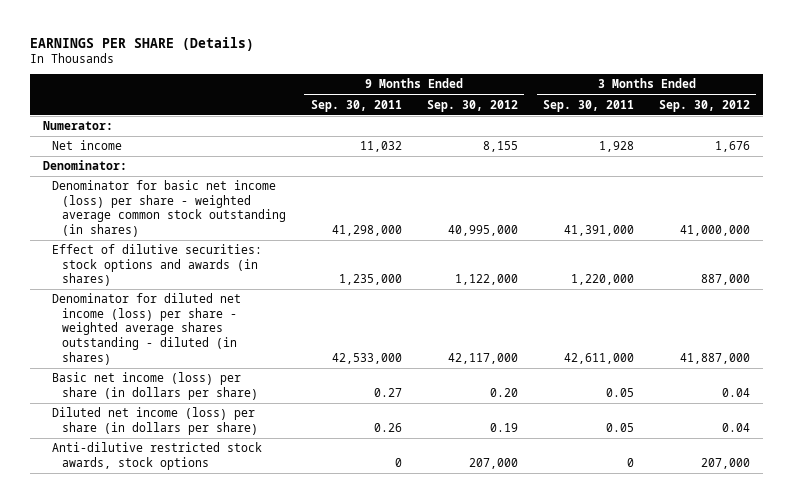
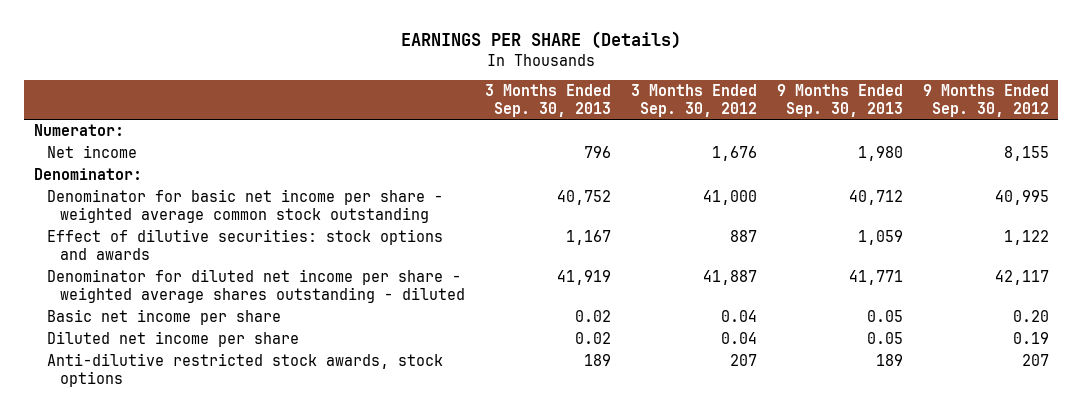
- | 9 Months Ended Sep. 30, 2011 | 9 Months Ended Sep. 30, 2012 | 3 Months Ended Sep. 30, 2011 | 3 Months Ended Sep. 30, 2012
+ | 3 Months Ended Sep. 30, 2013 | 3 Months Ended Sep. 30, 2012 | 9 Months Ended Sep. 30, 2013 | 9 Months Ended Sep. 30, 2012
- Denominator for basic net income (loss) per share - weighted average common stock outstanding (in shares) | 41,298,000 | 40,995,000 | 41,391,000 | 41,000,000
- Effect of dilutive securities: stock options and awards (in shares) | 1,235,000 | 1,122,000 | 1,220,000 | 887,000
- Denominator for diluted net income (loss) per share - weighted average shares outstanding - diluted (in shares) | 42,533,000 | 42,117,000 | 42,611,000 | 41,887,000
- Basic net income (loss) per share (in dollars per share) | 0.27 | 0.20 | 0.05 | 0.04
- Diluted net income (loss) per share (in dollars per share) | 0.26 | 0.19 | 0.05 | 0.04
- Anti-dilutive restricted stock awards, stock options | 0 | 207,000 | 0 | 207,000
+ Denominator for basic net income per share - weighted average common stock outstanding | 40,752 | 41,000 | 40,712 | 40,995
+ Effect of dilutive securities: stock options and awards | 1,167 | 887 | 1,059 | 1,122
+ Denominator for diluted net income per share - weighted average shares outstanding - diluted | 41,919 | 41,887 | 41,771 | 42,117
+ Basic net income per share | 0.02 | 0.04 | 0.05 | 0.20
+ Diluted net income per share | 0.02 | 0.04 | 0.05 | 0.19
+ Anti-dilutive restricted stock awards, stock options | 189 | 207 | 189 | 207

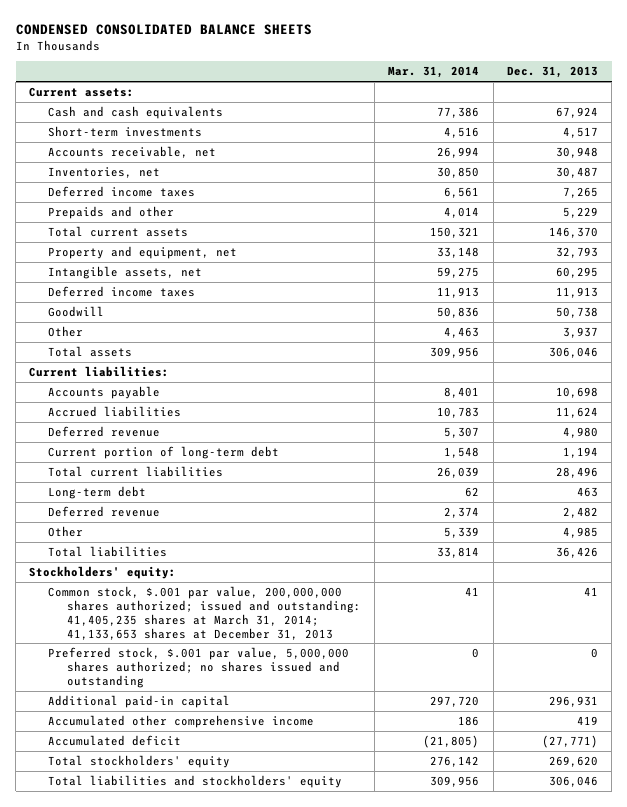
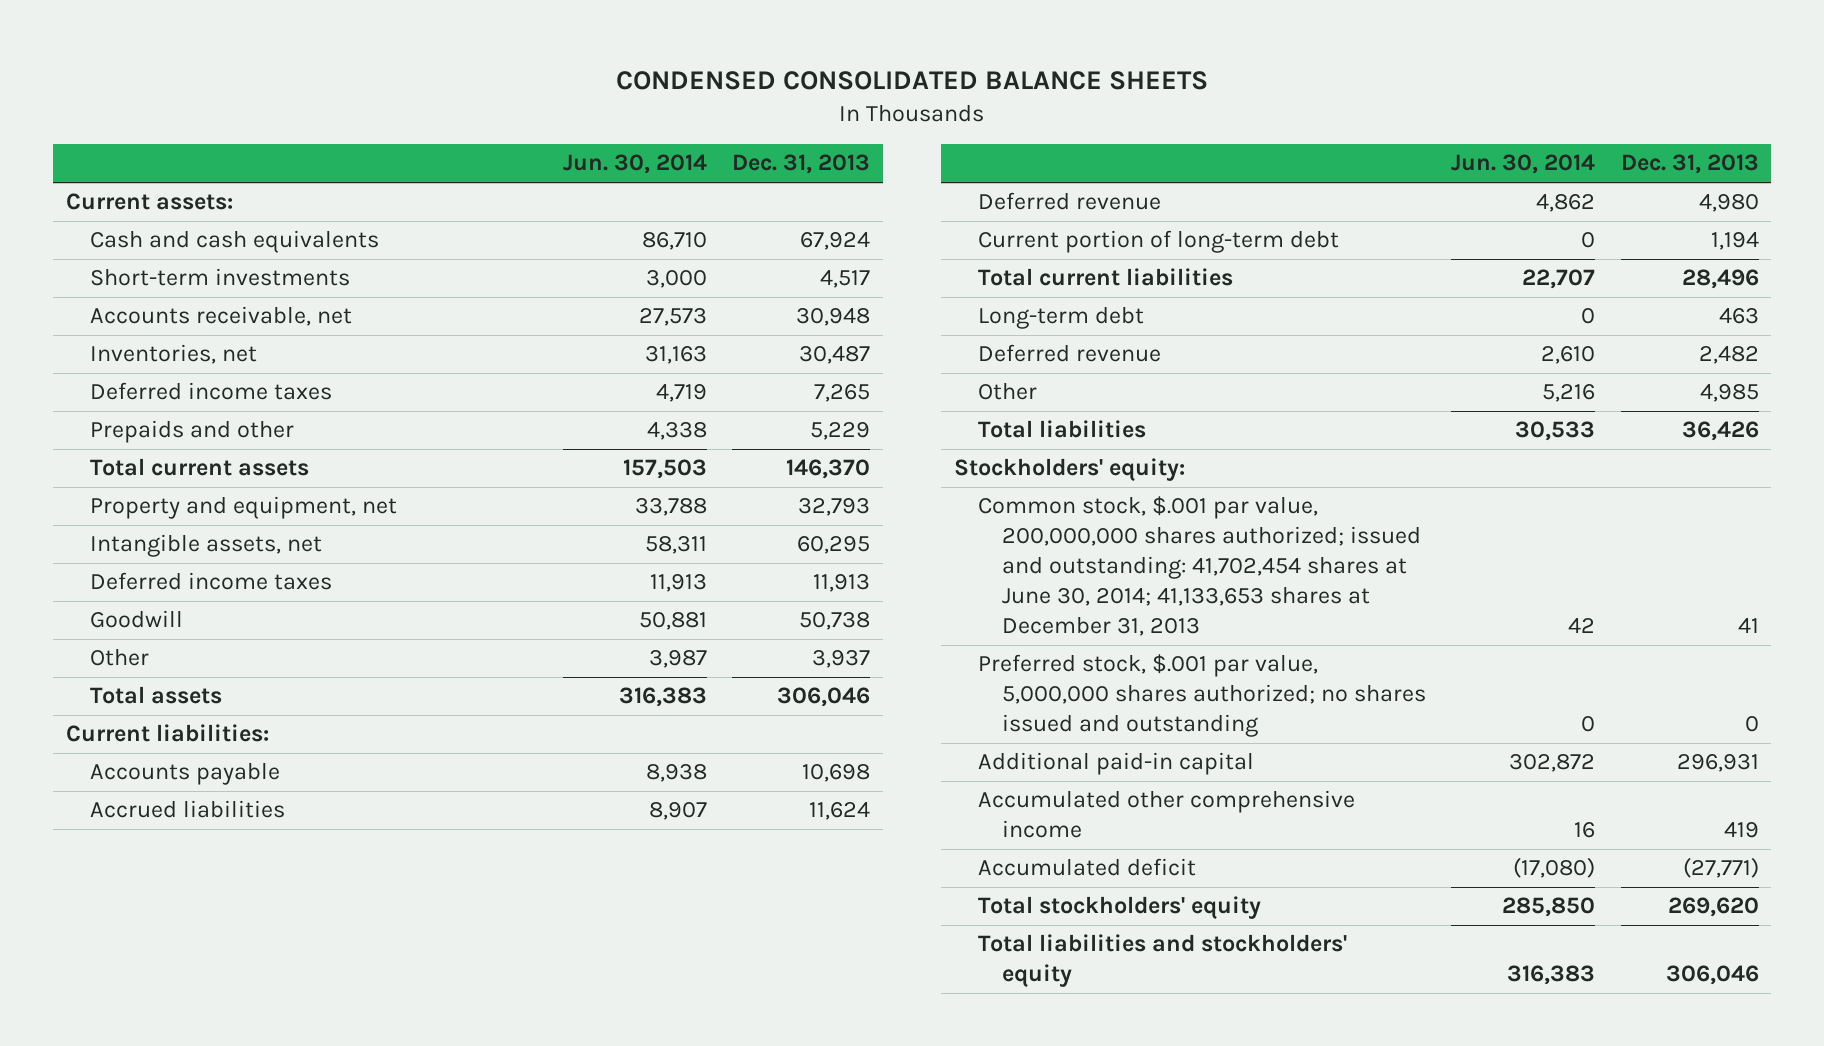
- | Mar. 31, 2014 | Dec. 31, 2013
+ | Jun. 30, 2014 | Dec. 31, 2013
- Common stock, $.001 par value, 200,000,000 shares authorized; issued and outstanding: 41,405,235 shares at March 31, 2014; 41,133,653 shares at December 31, 2013 | 41 | 41
+ Common stock, $.001 par value, 200,000,000 shares authorized; issued and outstanding: 41,702,454 shares at June 30, 2014; 41,133,653 shares at December 31, 2013 | 42 | 41

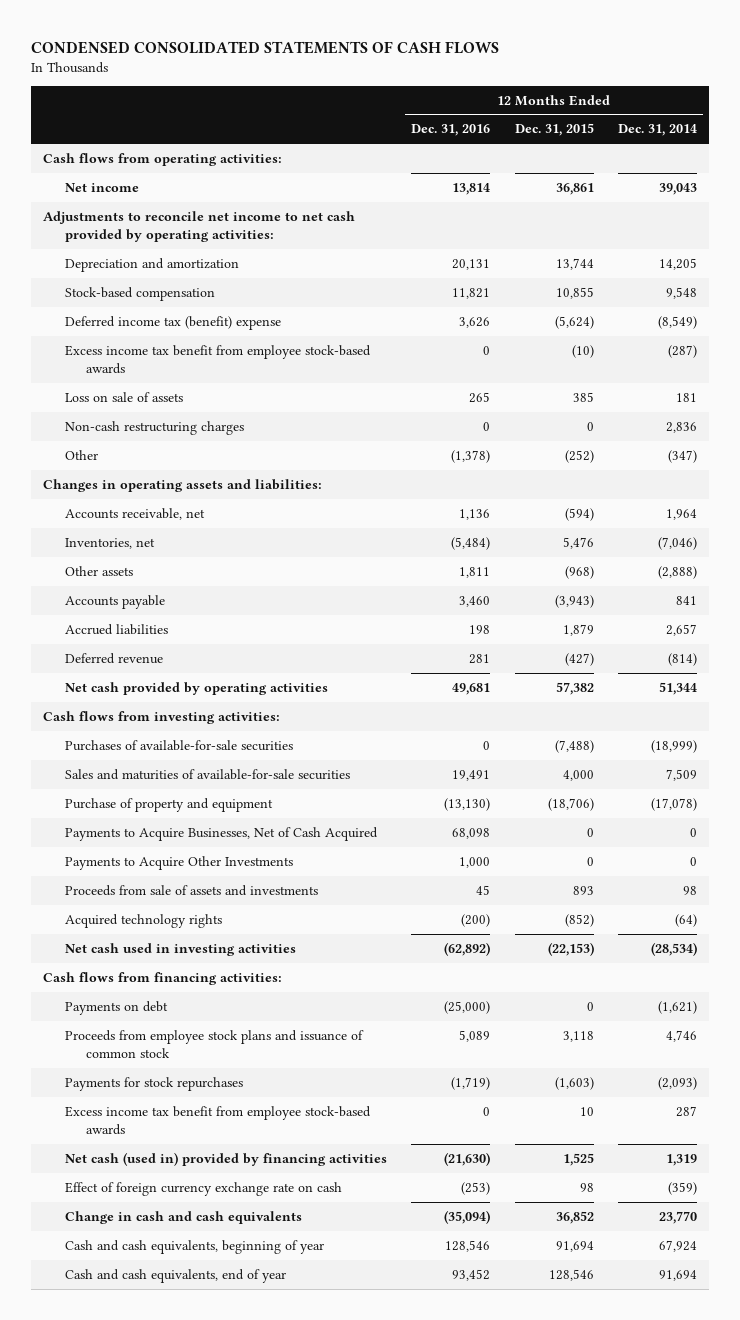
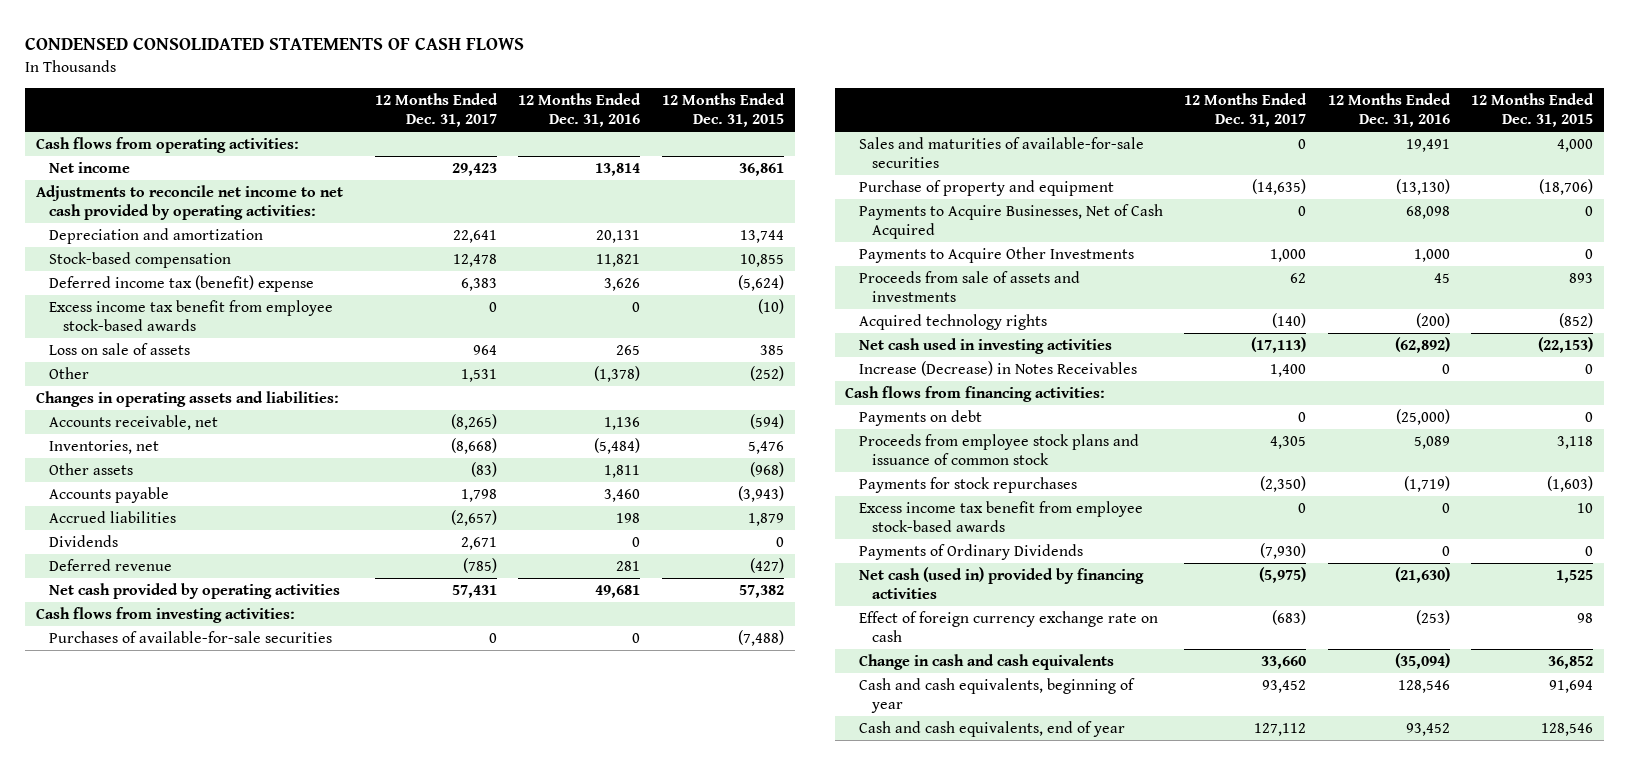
- | 12 Months Ended Dec. 31, 2016 | 12 Months Ended Dec. 31, 2015 | 12 Months Ended Dec. 31, 2014
+ | 12 Months Ended Dec. 31, 2017 | 12 Months Ended Dec. 31, 2016 | 12 Months Ended Dec. 31, 2015
- Non-cash restructuring charges | 0 | 0 | 2,836
+ Dividends | 2,671 | 0 | 0
+ Increase (Decrease) in Notes Receivables | 1,400 | 0 | 0
+ Payments of Ordinary Dividends | (7,930) | 0 | 0

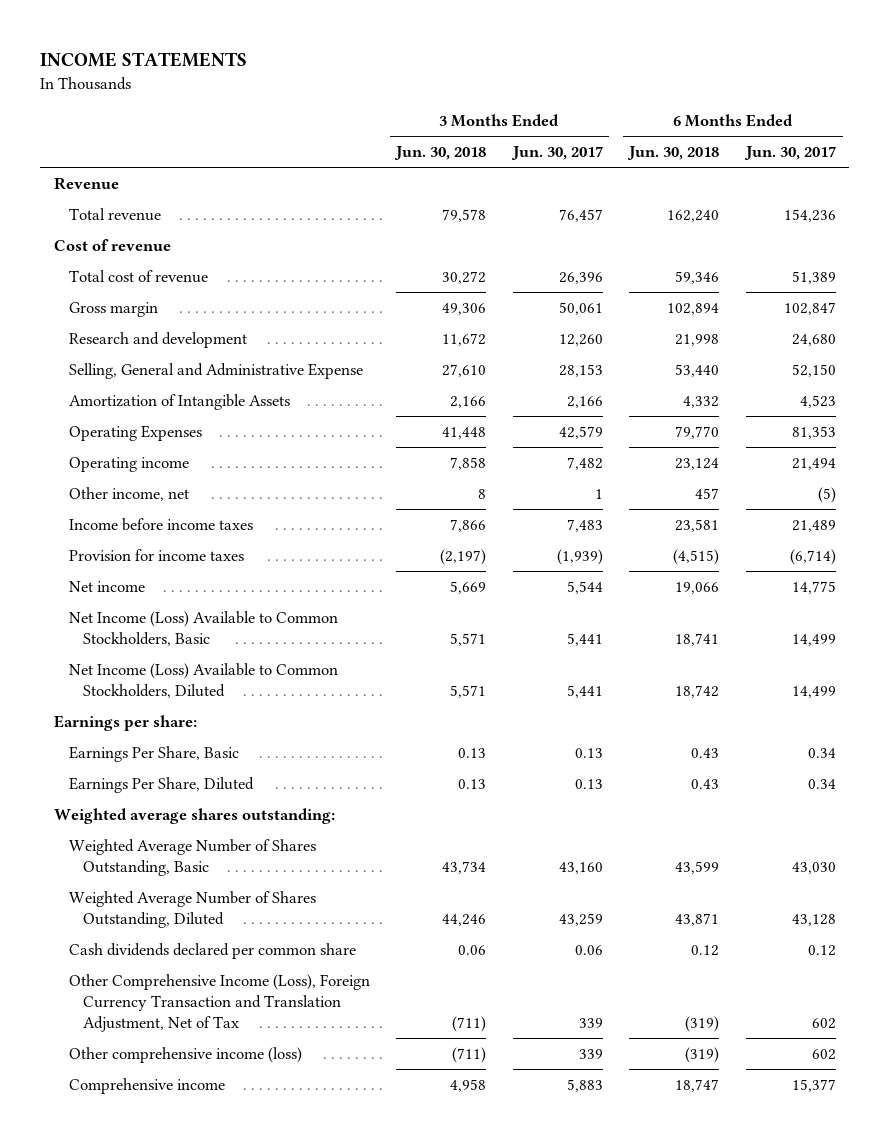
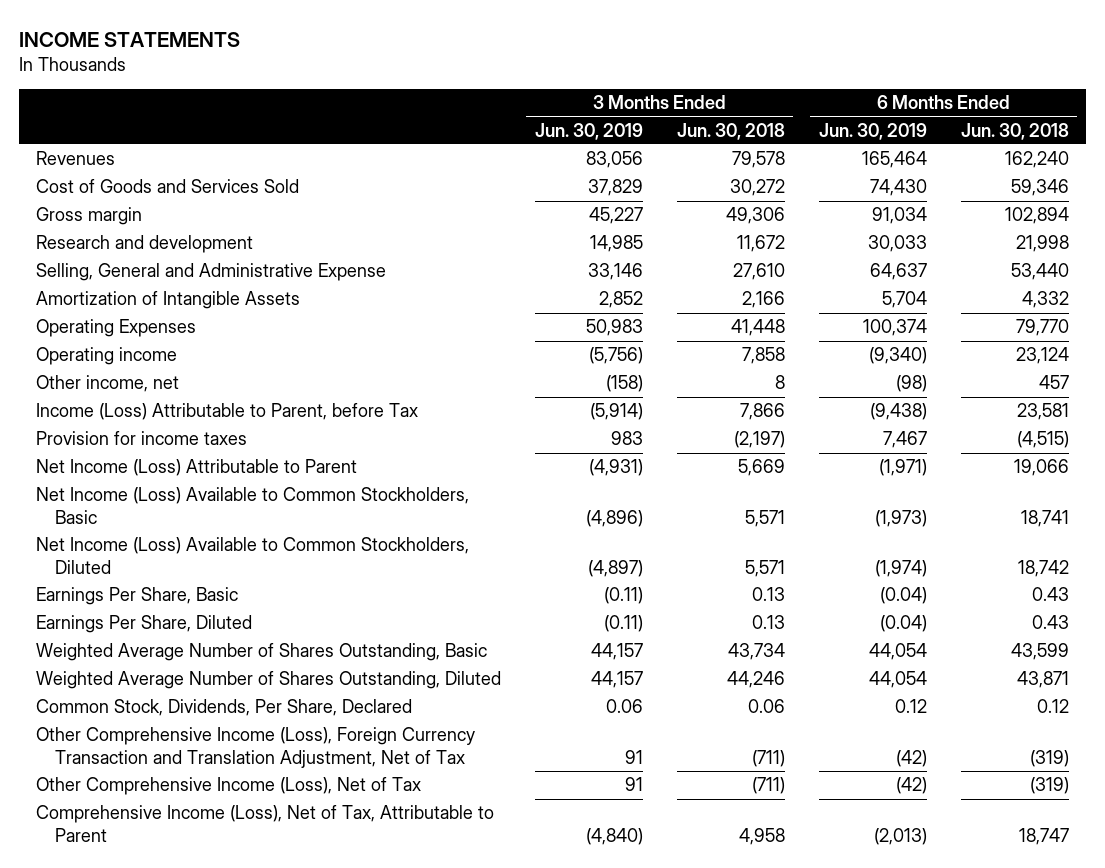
- | 3 Months Ended Jun. 30, 2018 | 3 Months Ended Jun. 30, 2017 | 6 Months Ended Jun. 30, 2018 | 6 Months Ended Jun. 30, 2017
+ | 3 Months Ended Jun. 30, 2019 | 3 Months Ended Jun. 30, 2018 | 6 Months Ended Jun. 30, 2019 | 6 Months Ended Jun. 30, 2018
- Revenue
- Total revenue | 79,578 | 76,457 | 162,240 | 154,236
- Cost of revenue
- Total cost of revenue | 30,272 | 26,396 | 59,346 | 51,389
+ Revenues | 83,056 | 79,578 | 165,464 | 162,240
+ Cost of Goods and Services Sold | 37,829 | 30,272 | 74,430 | 59,346
- Income before income taxes | 7,866 | 7,483 | 23,581 | 21,489
+ Income (Loss) Attributable to Parent, before Tax | (5,914) | 7,866 | (9,438) | 23,581
- Net income | 5,669 | 5,544 | 19,066 | 14,775
+ Net Income (Loss) Attributable to Parent | (4,931) | 5,669 | (1,971) | 19,066
- Earnings per share:
- Weighted average shares outstanding:
- Cash dividends declared per common share | 0.06 | 0.06 | 0.12 | 0.12
+ Common Stock, Dividends, Per Share, Declared | 0.06 | 0.06 | 0.12 | 0.12
- Other comprehensive income (loss) | (711) | 339 | (319) | 602
- Comprehensive income | 4,958 | 5,883 | 18,747 | 15,377
+ Other Comprehensive Income (Loss), Net of Tax | 91 | (711) | (42) | (319)
+ Comprehensive Income (Loss), Net of Tax, Attributable to Parent | (4,840) | 4,958 | (2,013) | 18,747

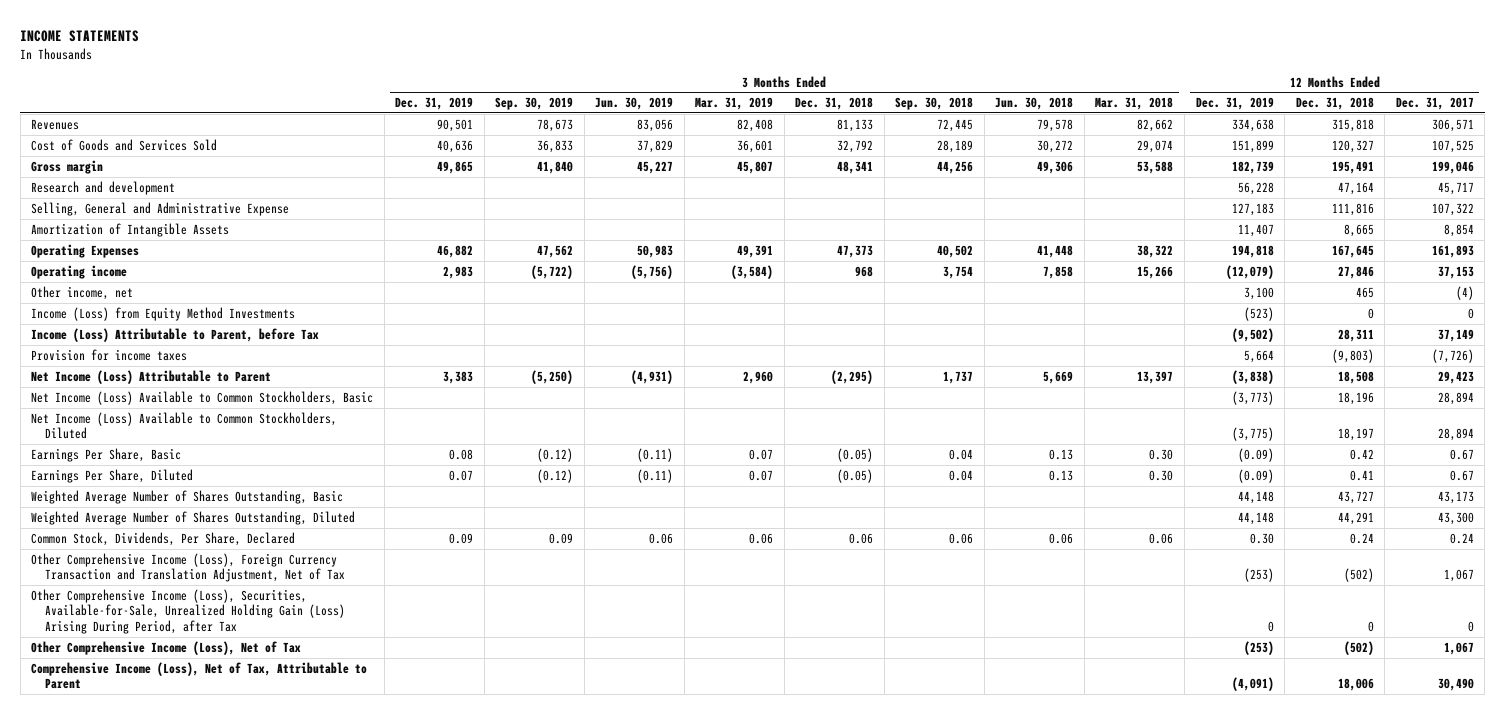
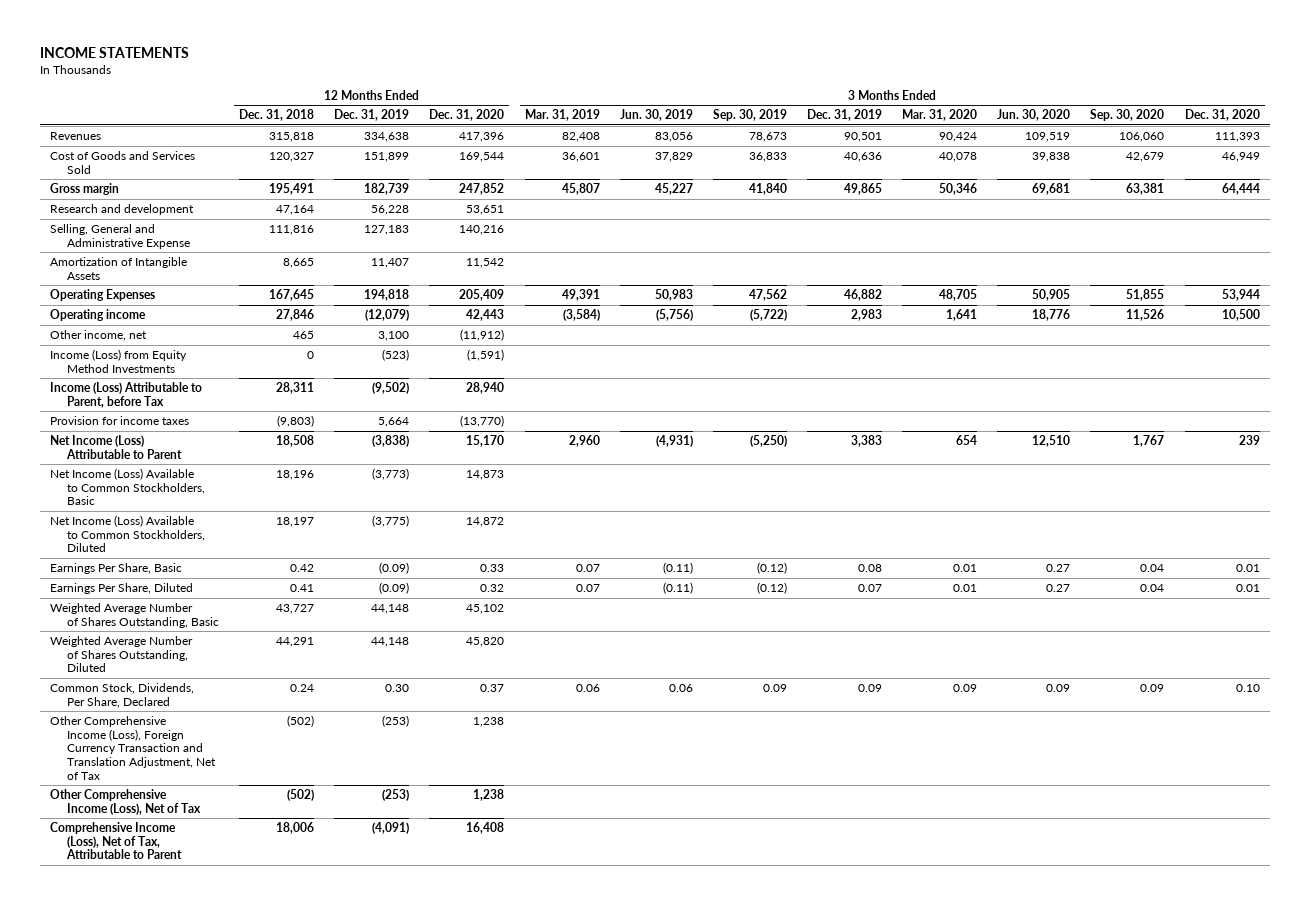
- | 3 Months Ended Dec. 31, 2019 | 3 Months Ended Sep. 30, 2019 | 3 Months Ended Jun. 30, 2019 | 3 Months Ended Mar. 31, 2019 | 3 Months Ended Dec. 31, 2018 | 3 Months Ended Sep. 30, 2018 | 3 Months Ended Jun. 30, 2018 | 3 Months Ended Mar. 31, 2018 | 12 Months Ended Dec. 31, 2019 | 12 Months Ended Dec. 31, 2018 | 12 Months Ended Dec. 31, 2017
+ | 12 Months Ended Dec. 31, 2018 | 12 Months Ended Dec. 31, 2019 | 12 Months Ended Dec. 31, 2020 | 3 Months Ended Mar. 31, 2019 | 3 Months Ended Jun. 30, 2019 | 3 Months Ended Sep. 30, 2019 | 3 Months Ended Dec. 31, 2019 | 3 Months Ended Mar. 31, 2020 | 3 Months Ended Jun. 30, 2020 | 3 Months Ended Sep. 30, 2020 | 3 Months Ended Dec. 31, 2020
- Other Comprehensive Income (Loss), Securities, Available-for-Sale, Unrealized Holding Gain (Loss) Arising During Period, after Tax | | | | | | | | | 0 | 0 | 0

